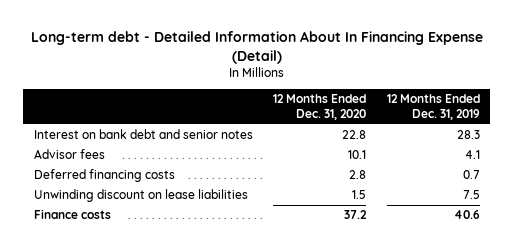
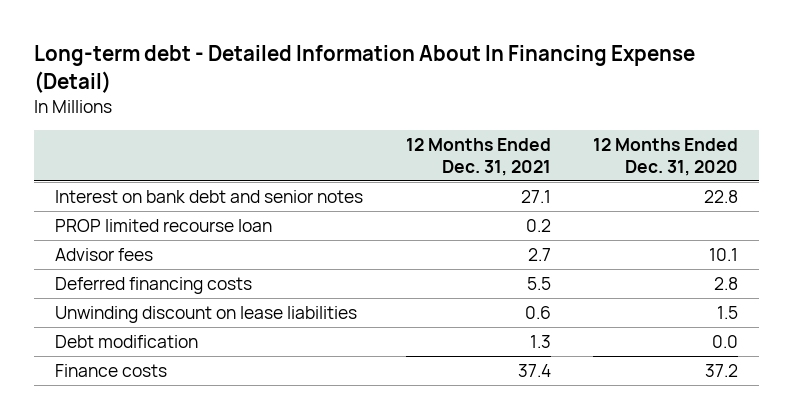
- | 12 Months Ended Dec. 31, 2020 | 12 Months Ended Dec. 31, 2019
+ | 12 Months Ended Dec. 31, 2021 | 12 Months Ended Dec. 31, 2020
+ PROP limited recourse loan | 0.2 |
+ Debt modification | 1.3 | 0.0

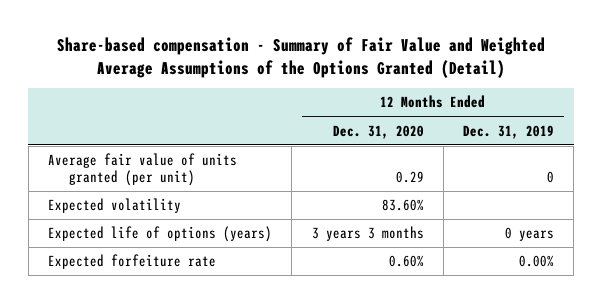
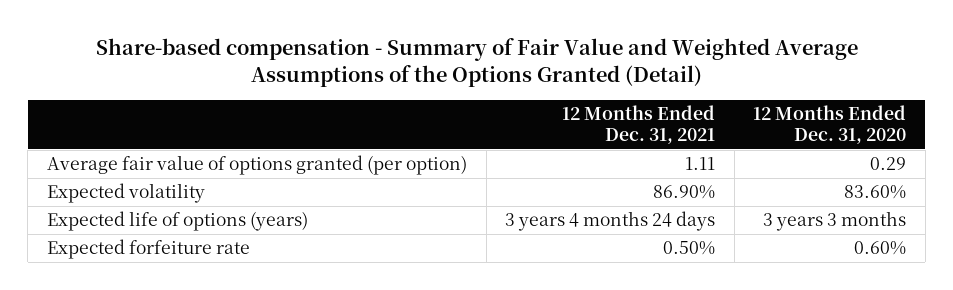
- | 12 Months Ended Dec. 31, 2020 | 12 Months Ended Dec. 31, 2019
+ | 12 Months Ended Dec. 31, 2021 | 12 Months Ended Dec. 31, 2020
- Average fair value of units granted (per unit) | 0.29 | 0
+ Average fair value of options granted (per option) | 1.11 | 0.29

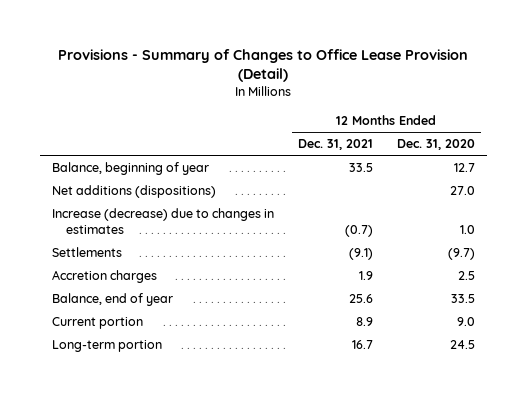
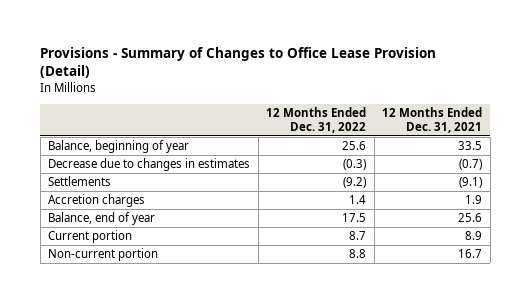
- | 12 Months Ended Dec. 31, 2021 | 12 Months Ended Dec. 31, 2020
+ | 12 Months Ended Dec. 31, 2022 | 12 Months Ended Dec. 31, 2021
- Net additions (dispositions) | | 27.0
- Increase (decrease) due to changes in estimates | (0.7) | 1.0
+ Decrease due to changes in estimates | (0.3) | (0.7)
- Long-term portion | 16.7 | 24.5
+ Non-current portion | 8.8 | 16.7

